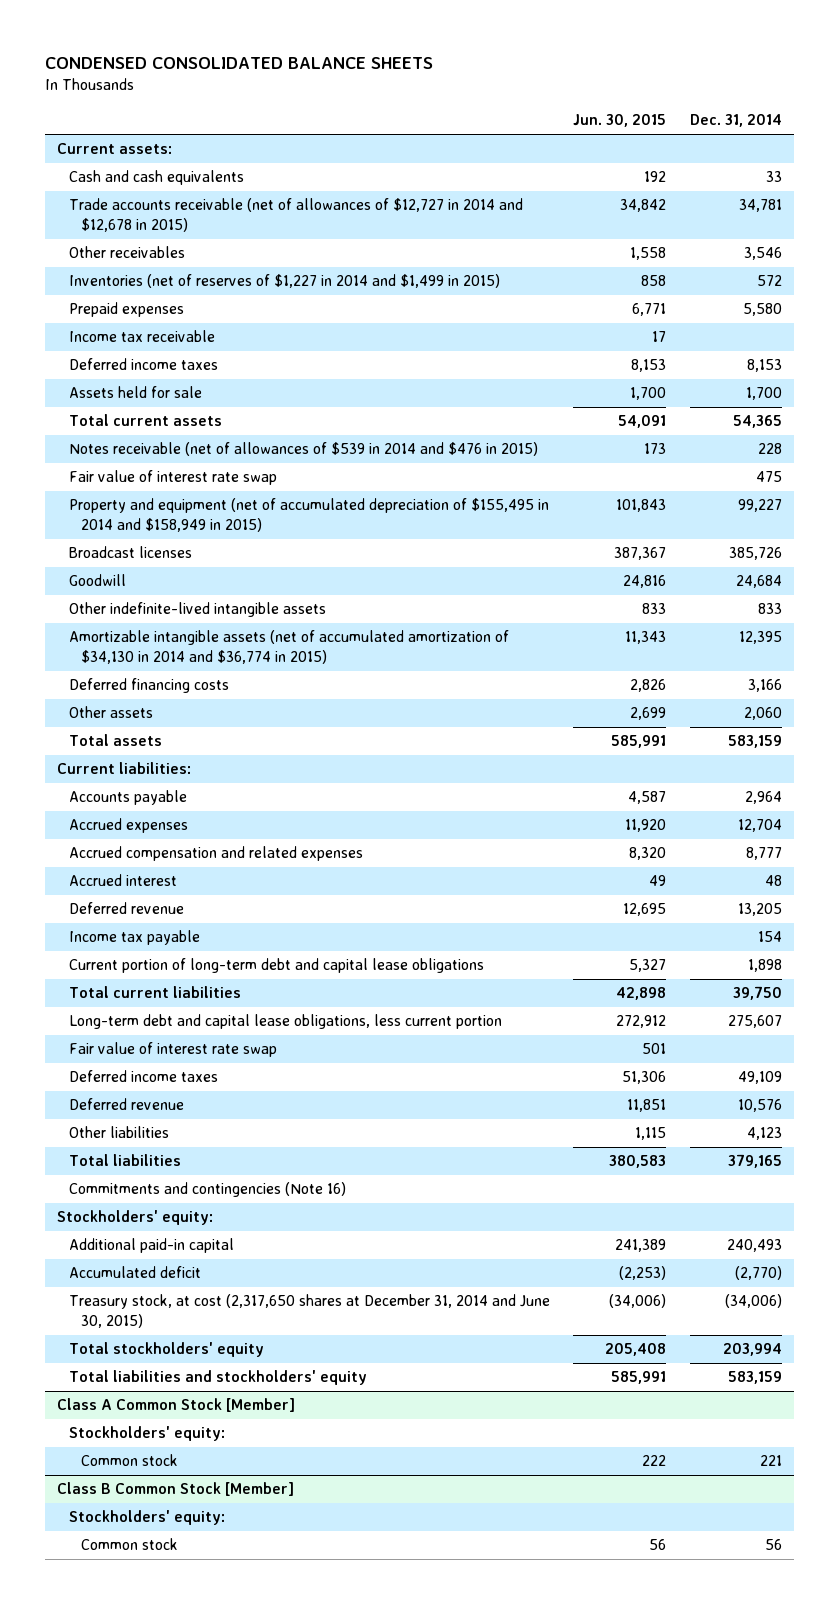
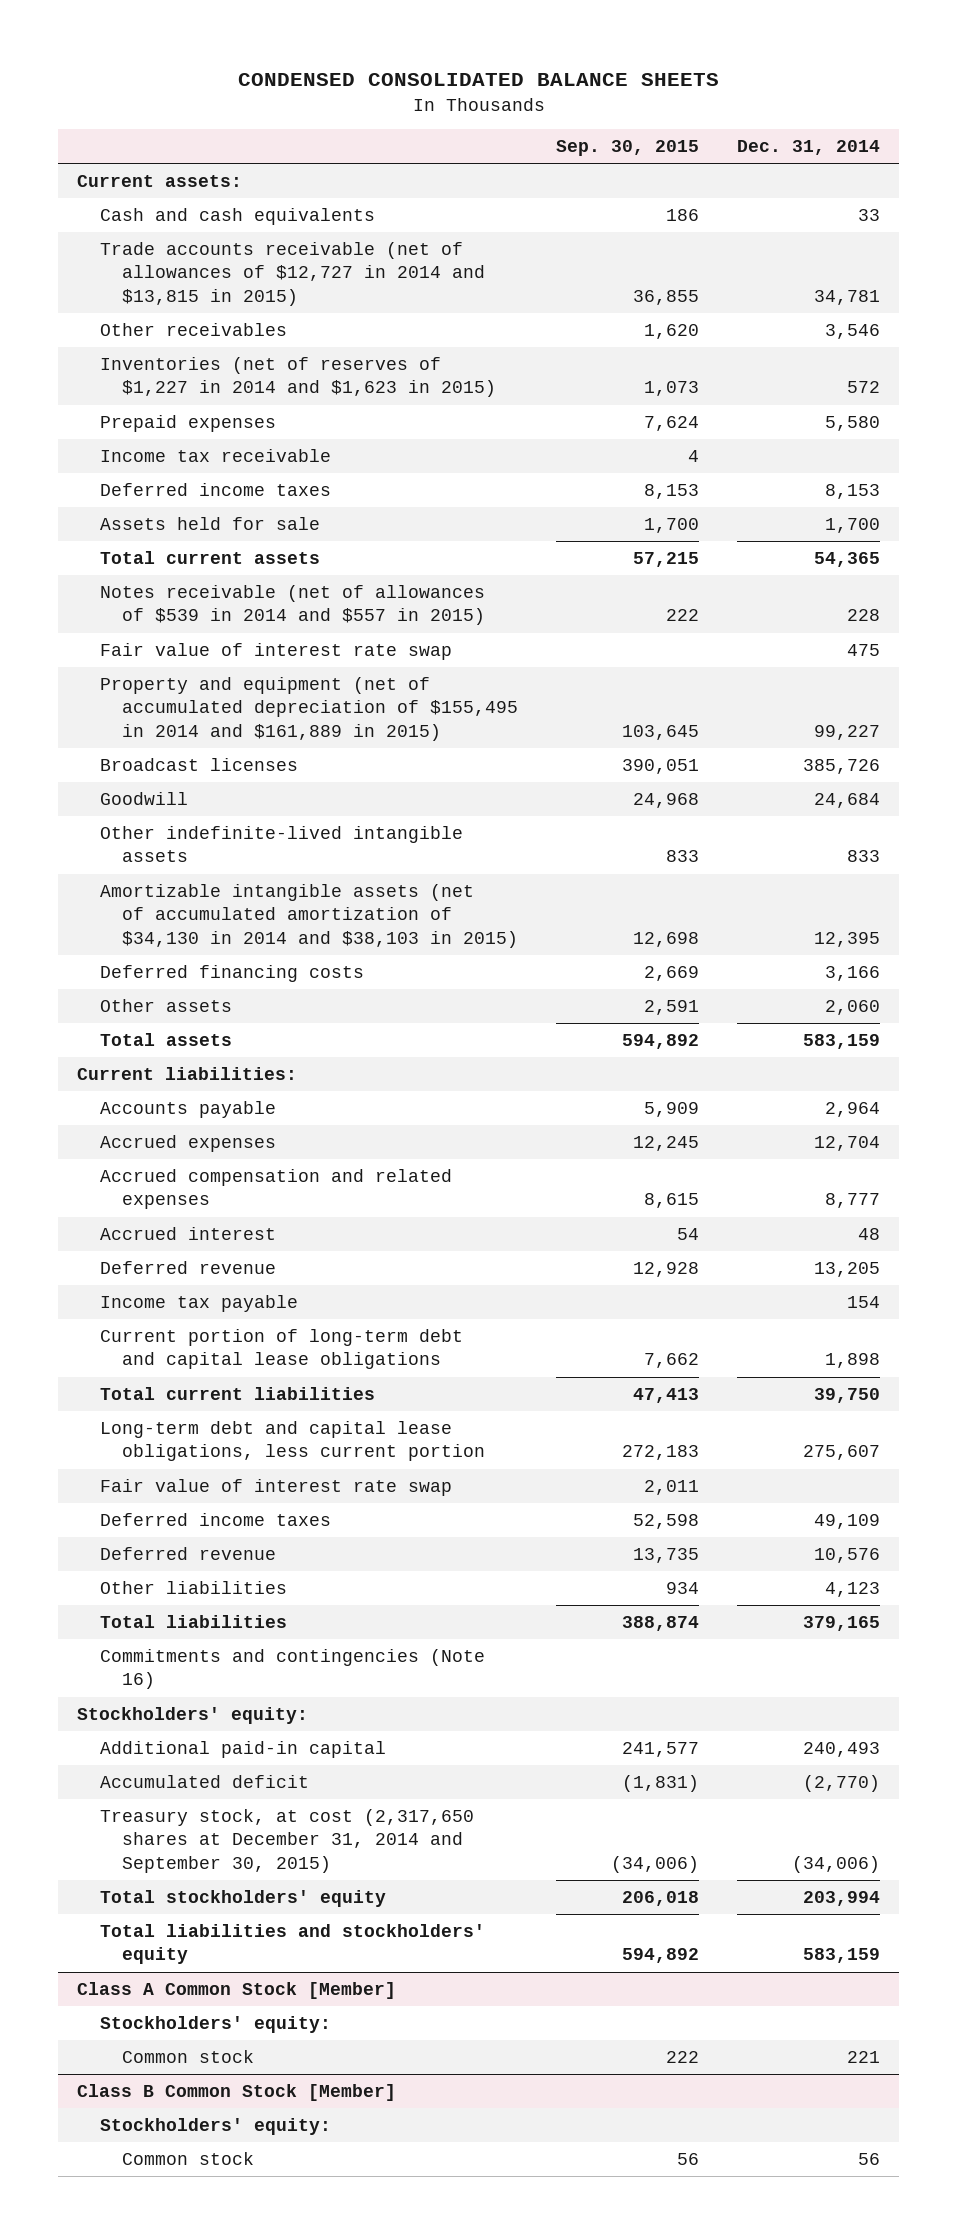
- | Jun. 30, 2015 | Dec. 31, 2014
+ | Sep. 30, 2015 | Dec. 31, 2014
- Trade accounts receivable (net of allowances of $12,727 in 2014 and $12,678 in 2015) | 34,842 | 34,781
+ Trade accounts receivable (net of allowances of $12,727 in 2014 and $13,815 in 2015) | 36,855 | 34,781
- Inventories (net of reserves of $1,227 in 2014 and $1,499 in 2015) | 858 | 572
+ Inventories (net of reserves of $1,227 in 2014 and $1,623 in 2015) | 1,073 | 572
- Notes receivable (net of allowances of $539 in 2014 and $476 in 2015) | 173 | 228
+ Notes receivable (net of allowances of $539 in 2014 and $557 in 2015) | 222 | 228
- Property and equipment (net of accumulated depreciation of $155,495 in 2014 and $158,949 in 2015) | 101,843 | 99,227
+ Property and equipment (net of accumulated depreciation of $155,495 in 2014 and $161,889 in 2015) | 103,645 | 99,227
- Amortizable intangible assets (net of accumulated amortization of $34,130 in 2014 and $36,774 in 2015) | 11,343 | 12,395
+ Amortizable intangible assets (net of accumulated amortization of $34,130 in 2014 and $38,103 in 2015) | 12,698 | 12,395
- Treasury stock, at cost (2,317,650 shares at December 31, 2014 and June 30, 2015) | (34,006) | (34,006)
+ Treasury stock, at cost (2,317,650 shares at December 31, 2014 and September 30, 2015) | (34,006) | (34,006)

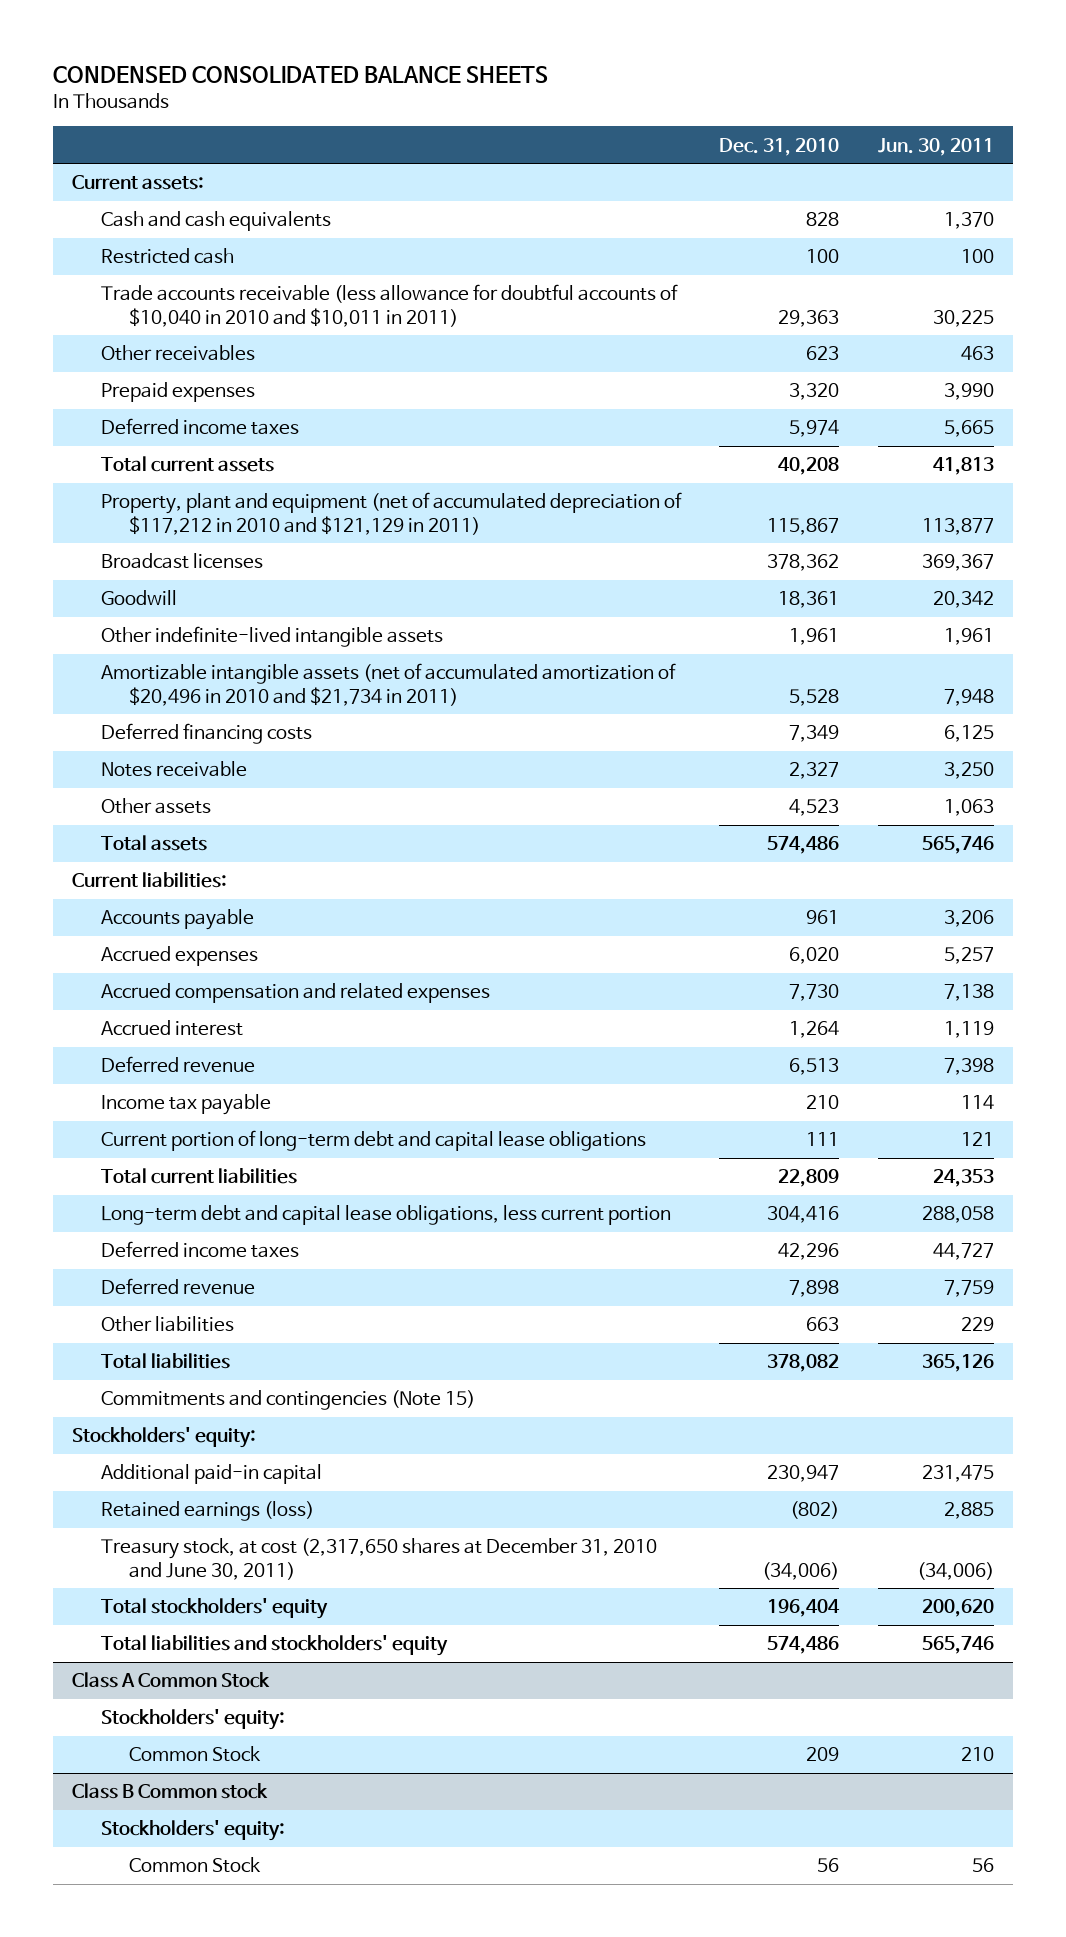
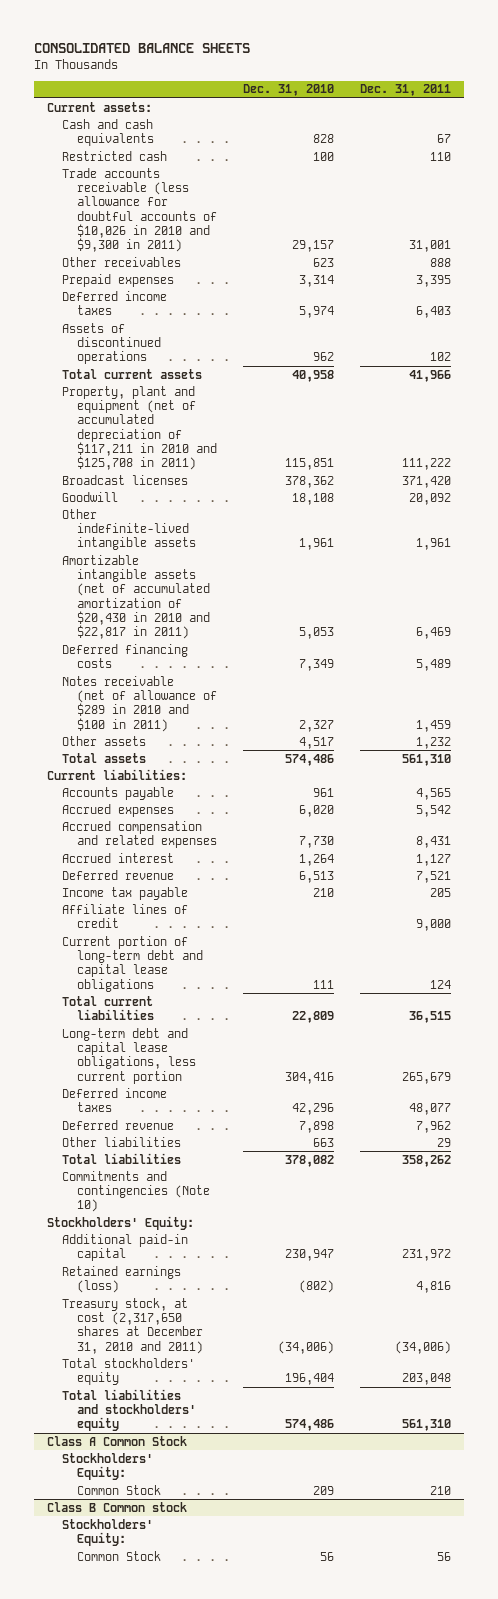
- CONDENSED CONSOLIDATED BALANCE SHEETS
+ CONSOLIDATED BALANCE SHEETS
- | Dec. 31, 2010 | Jun. 30, 2011
+ | Dec. 31, 2010 | Dec. 31, 2011
- Trade accounts receivable (less allowance for doubtful accounts of $10,040 in 2010 and $10,011 in 2011) | 29,363 | 30,225
+ Trade accounts receivable (less allowance for doubtful accounts of $10,026 in 2010 and $9,300 in 2011) | 29,157 | 31,001
- Prepaid expenses | 3,320 | 3,990
+ Prepaid expenses | 3,314 | 3,395
- Total current assets | 40,208 | 41,813
- Property, plant and equipment (net of accumulated depreciation of $117,212 in 2010 and $121,129 in 2011) | 115,867 | 113,877
+ Assets of discontinued operations | 962 | 102
+ Total current assets | 40,958 | 41,966
+ Property, plant and equipment (net of accumulated depreciation of $117,211 in 2010 and $125,708 in 2011) | 115,851 | 111,222
- Goodwill | 18,361 | 20,342
+ Goodwill | 18,108 | 20,092
- Amortizable intangible assets (net of accumulated amortization of $20,496 in 2010 and $21,734 in 2011) | 5,528 | 7,948
+ Amortizable intangible assets (net of accumulated amortization of $20,430 in 2010 and $22,817 in 2011) | 5,053 | 6,469
- Notes receivable | 2,327 | 3,250
- Other assets | 4,523 | 1,063
+ Notes receivable (net of allowance of $289 in 2010 and $100 in 2011) | 2,327 | 1,459
+ Other assets | 4,517 | 1,232
+ Affiliate lines of credit | | 9,000
- Commitments and contingencies (Note 15)
- Stockholders' equity:
+ Commitments and contingencies (Note 10)
+ Stockholders' Equity:
- Treasury stock, at cost (2,317,650 shares at December 31, 2010 and June 30, 2011) | (34,006) | (34,006)
+ Treasury stock, at cost (2,317,650 shares at December 31, 2010 and 2011) | (34,006) | (34,006)
@ Class A Common Stock
- Stockholders' equity:
+ Stockholders' Equity:
@ Class B Common stock
- Stockholders' equity:
+ Stockholders' Equity:

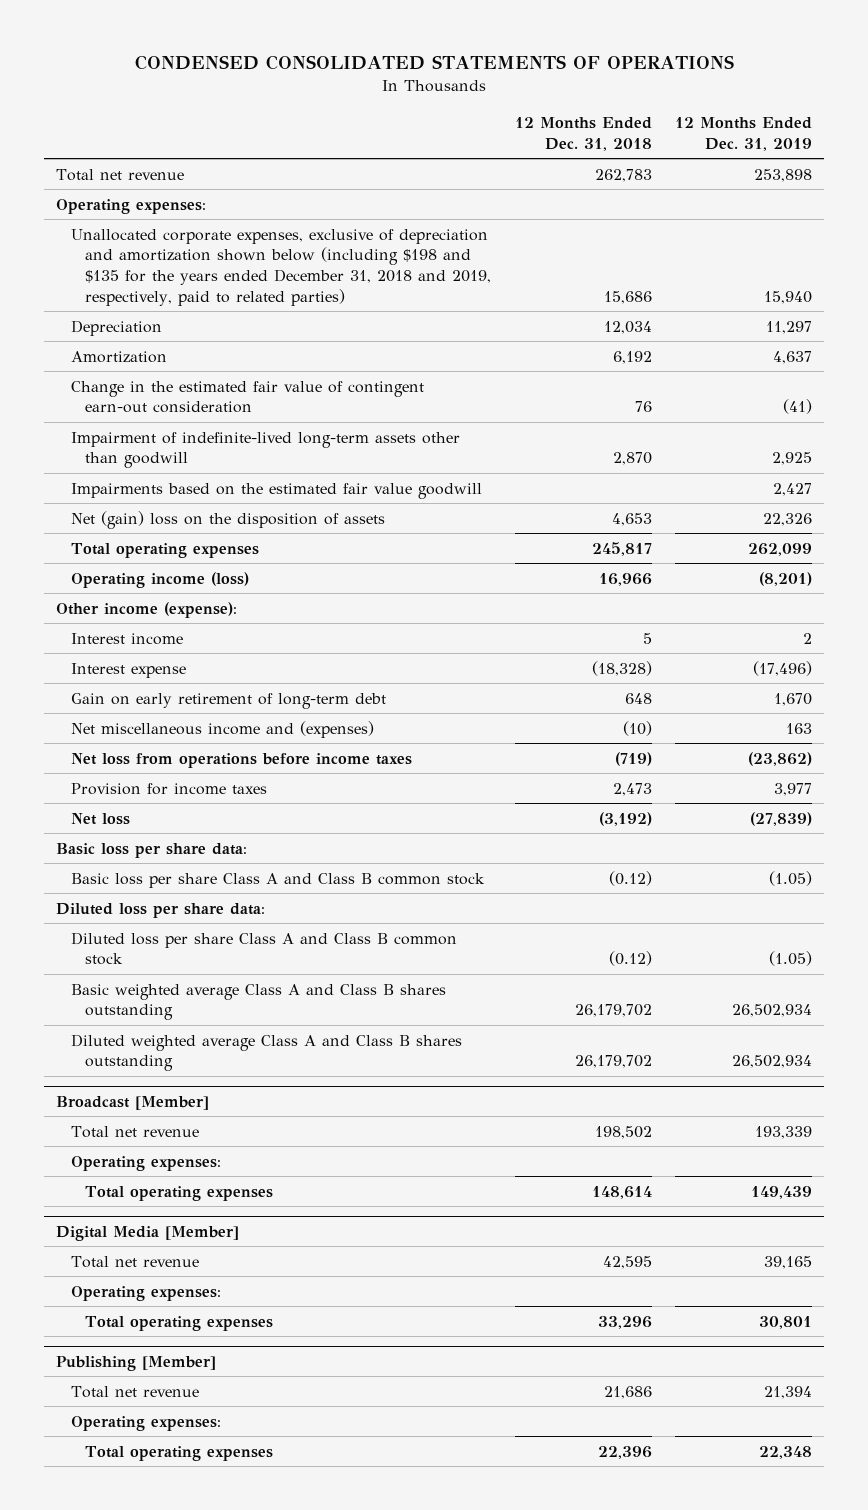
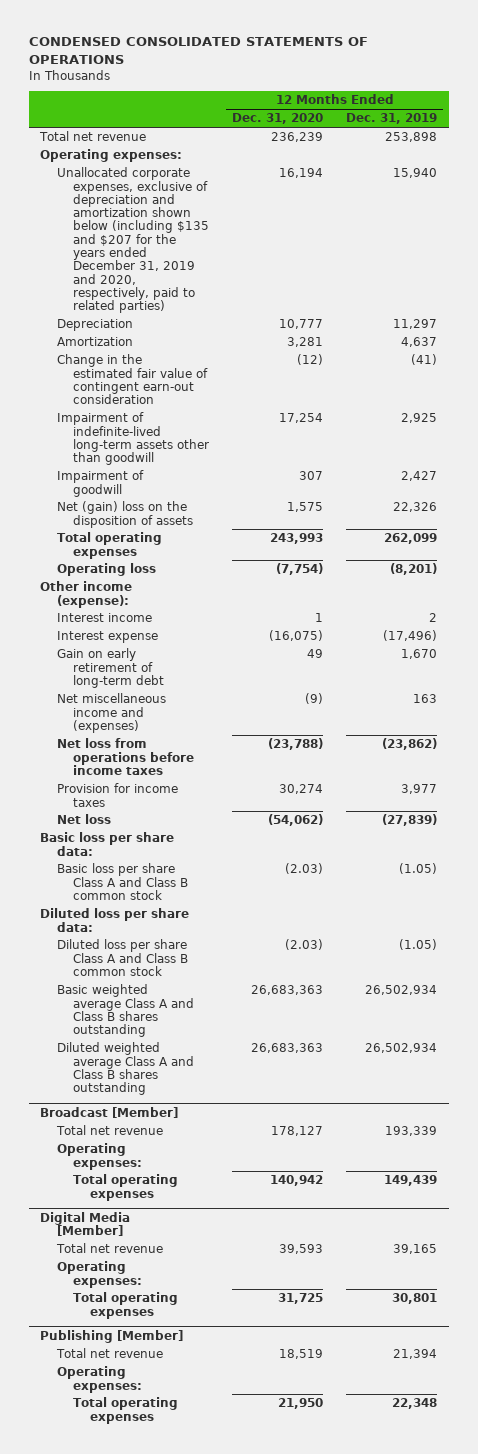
- | 12 Months Ended Dec. 31, 2018 | 12 Months Ended Dec. 31, 2019
+ | 12 Months Ended Dec. 31, 2020 | 12 Months Ended Dec. 31, 2019
- Unallocated corporate expenses, exclusive of depreciation and amortization shown below (including $198 and $135 for the years ended December 31, 2018 and 2019, respectively, paid to related parties) | 15,686 | 15,940
+ Unallocated corporate expenses, exclusive of depreciation and amortization shown below (including $135 and $207 for the years ended December 31, 2019 and 2020, respectively, paid to related parties) | 16,194 | 15,940
- Impairments based on the estimated fair value goodwill | | 2,427
+ Impairment of goodwill | 307 | 2,427
- Operating income (loss) | 16,966 | (8,201)
+ Operating loss | (7,754) | (8,201)

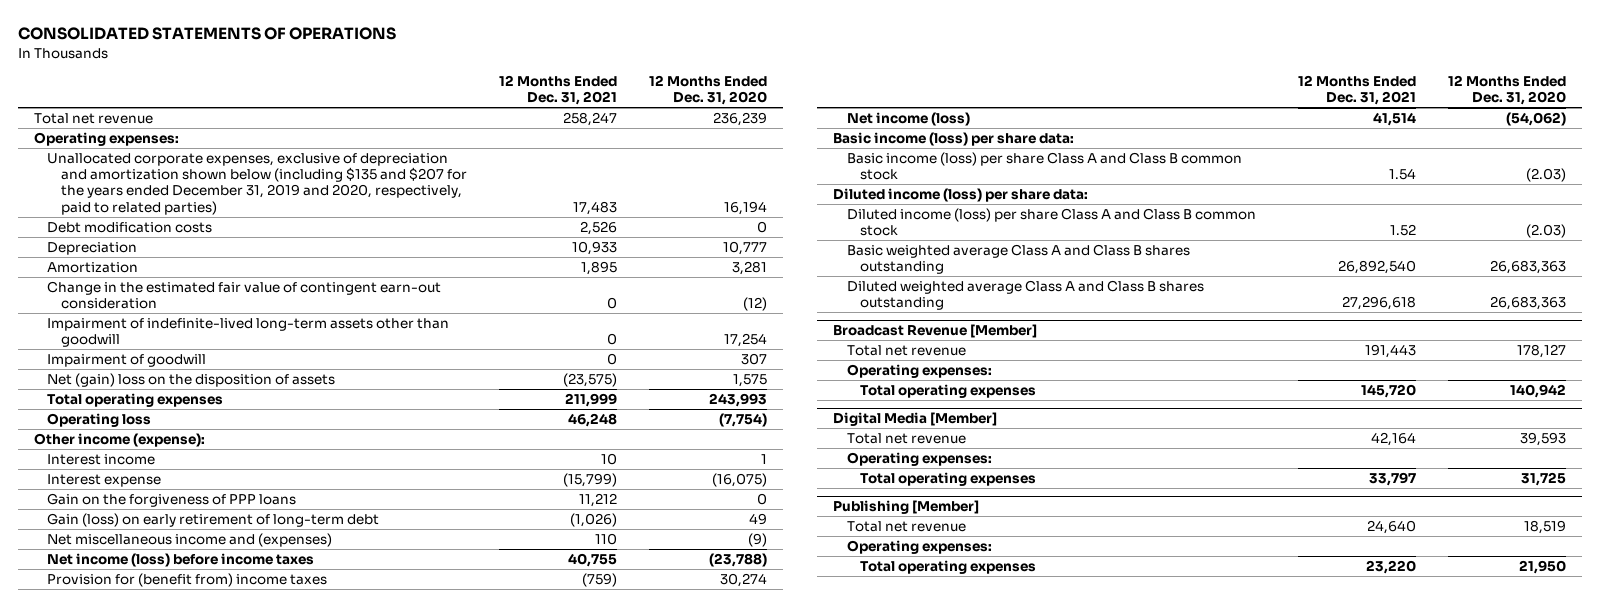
- CONDENSED CONSOLIDATED STATEMENTS OF OPERATIONS
+ CONSOLIDATED STATEMENTS OF OPERATIONS
- | 12 Months Ended Dec. 31, 2020 | 12 Months Ended Dec. 31, 2019
+ | 12 Months Ended Dec. 31, 2021 | 12 Months Ended Dec. 31, 2020
+ Debt modification costs | 2,526 | 0
- Gain on early retirement of long-term debt | 49 | 1,670
+ Gain on the forgiveness of PPP loans | 11,212 | 0
+ Gain (loss) on early retirement of long-term debt | (1,026) | 49
- Net loss from operations before income taxes | (23,788) | (23,862)
- Provision for income taxes | 30,274 | 3,977
- Net loss | (54,062) | (27,839)
- Basic loss per share data:
- Basic loss per share Class A and Class B common stock | (2.03) | (1.05)
- Diluted loss per share data:
- Diluted loss per share Class A and Class B common stock | (2.03) | (1.05)
+ Net income (loss) before income taxes | 40,755 | (23,788)
+ Provision for (benefit from) income taxes | (759) | 30,274
+ Net income (loss) | 41,514 | (54,062)
+ Basic income (loss) per share data:
+ Basic income (loss) per share Class A and Class B common stock | 1.54 | (2.03)
+ Diluted income (loss) per share data:
+ Diluted income (loss) per share Class A and Class B common stock | 1.52 | (2.03)
- Broadcast [Member]
+ Broadcast Revenue [Member]

